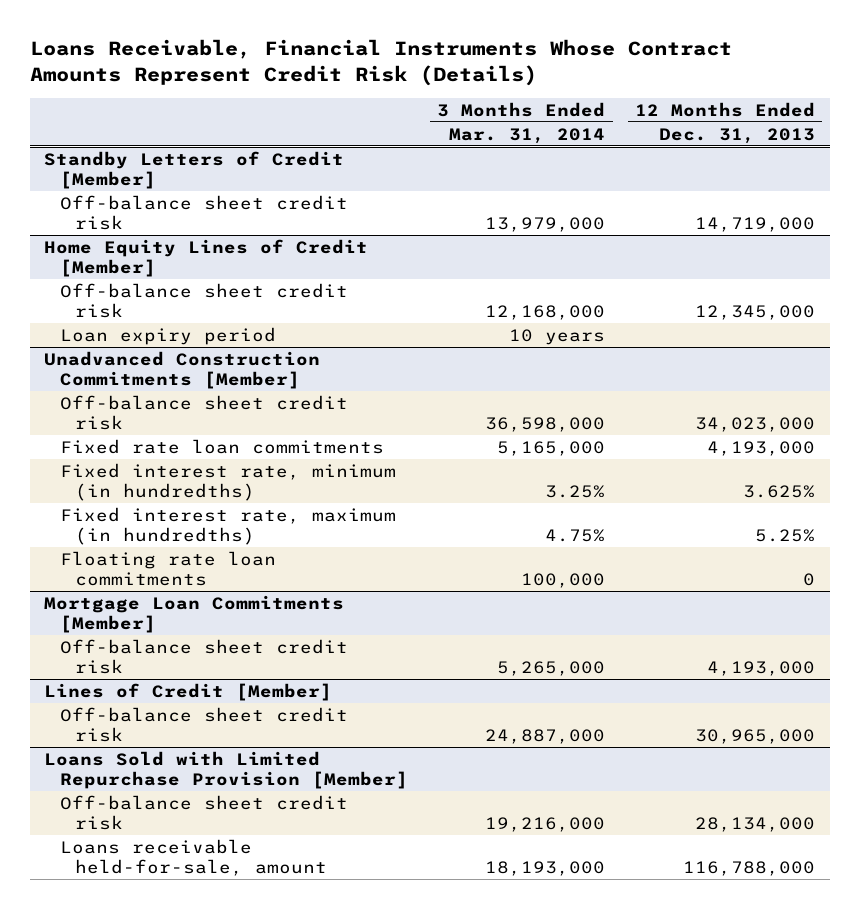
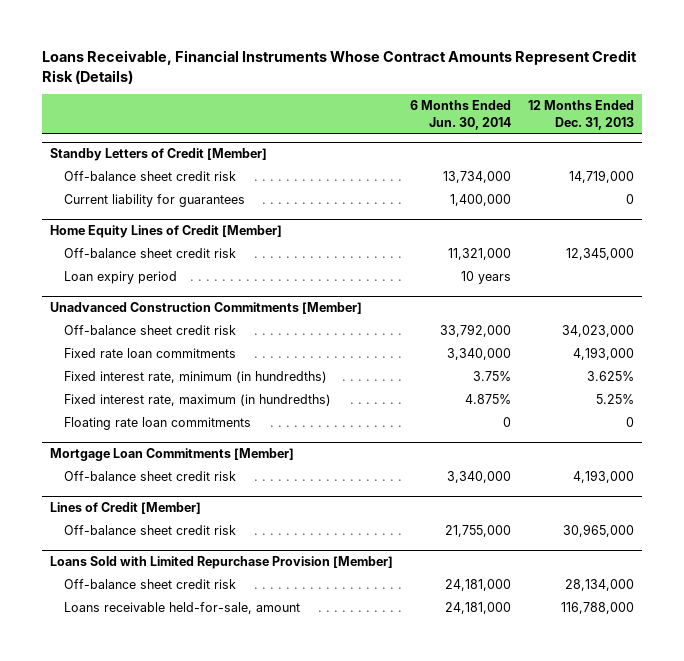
- | 3 Months Ended Mar. 31, 2014 | 12 Months Ended Dec. 31, 2013
+ | 6 Months Ended Jun. 30, 2014 | 12 Months Ended Dec. 31, 2013
@ Standby Letters of Credit [Member]
+ Current liability for guarantees | 1,400,000 | 0

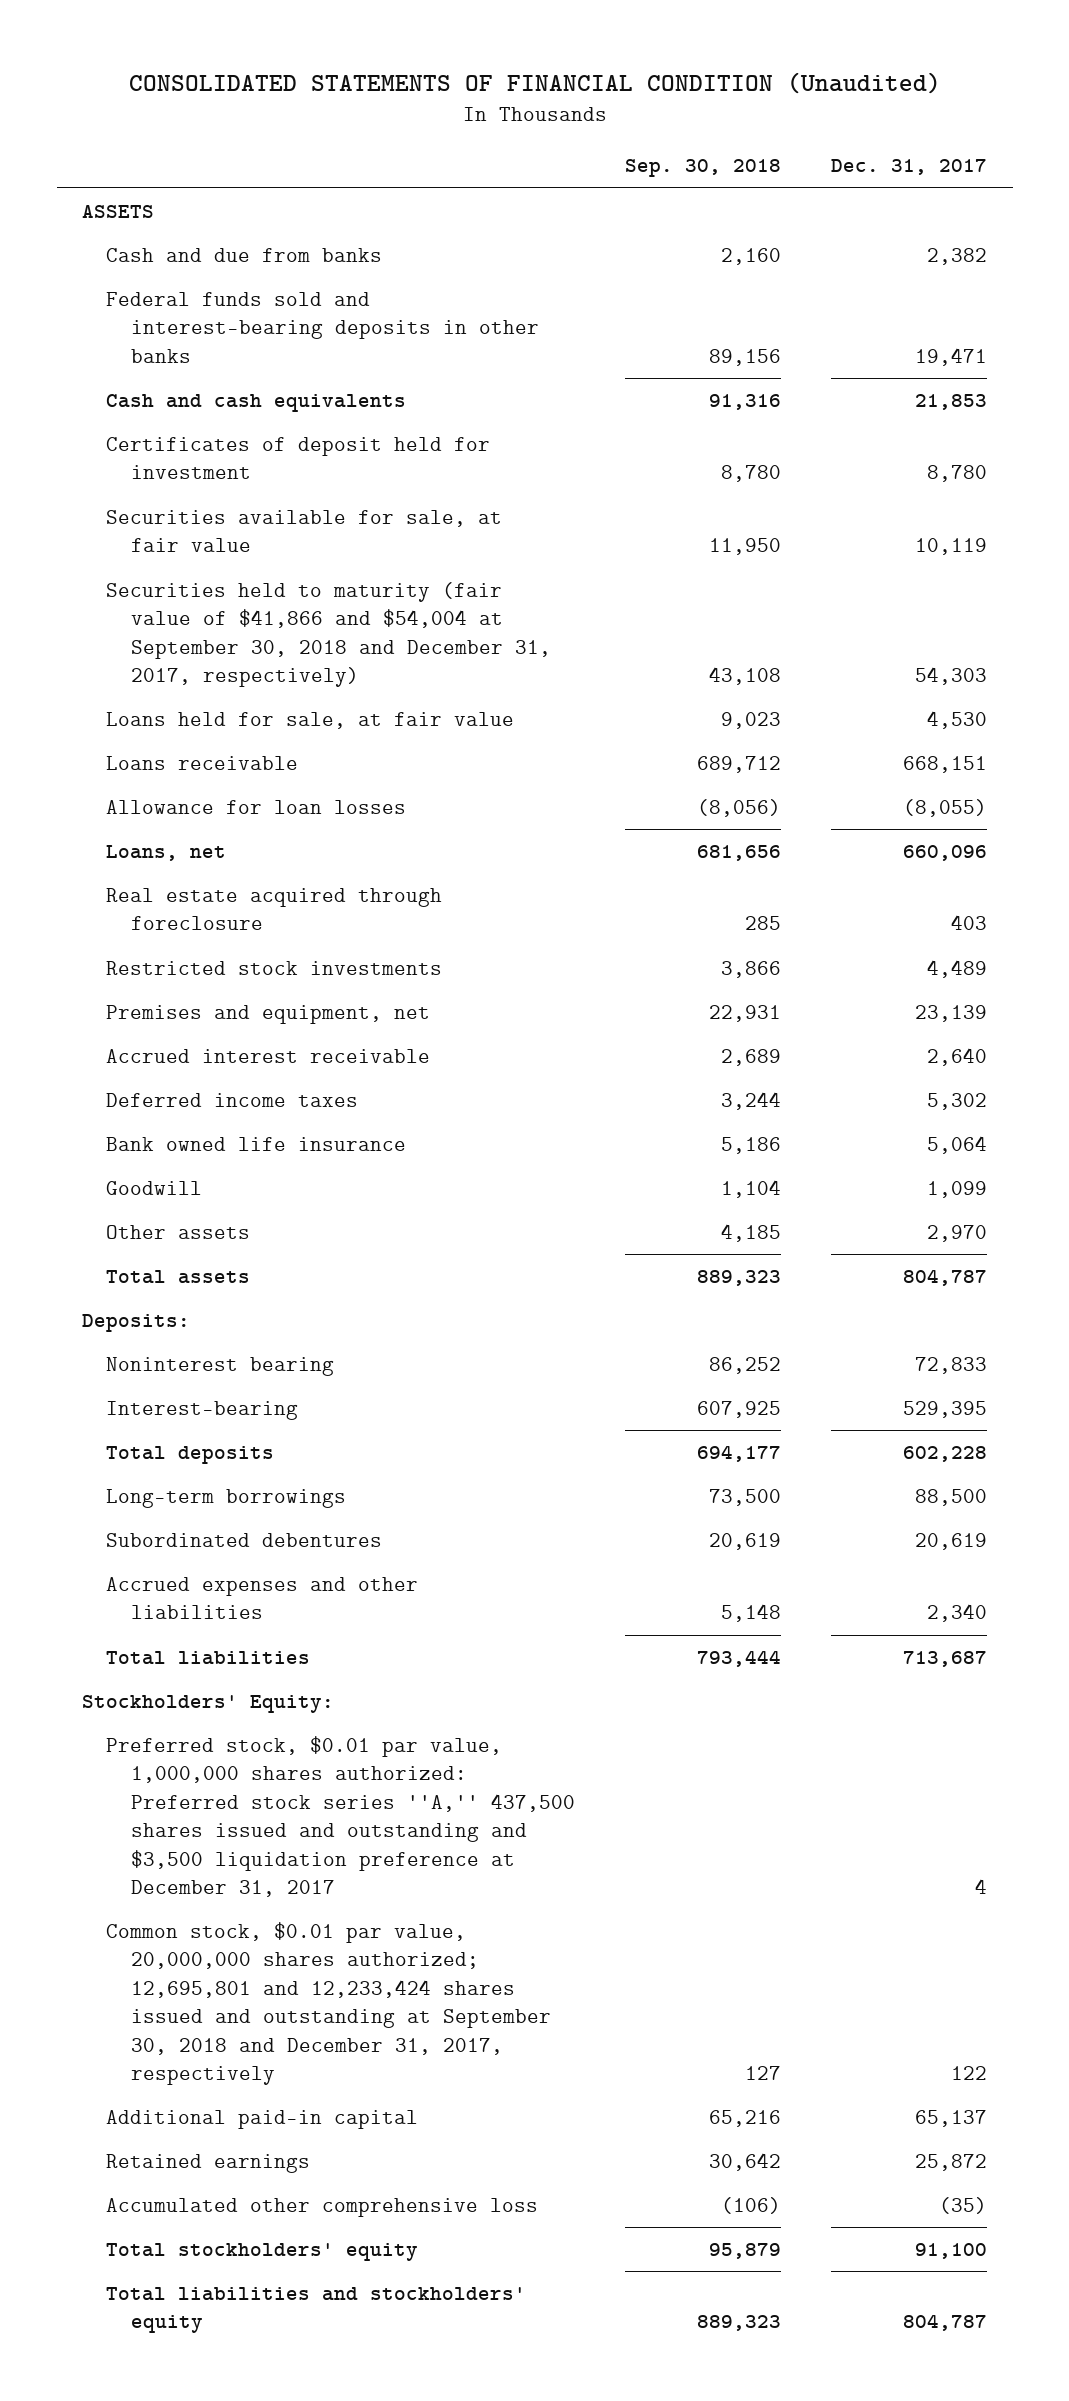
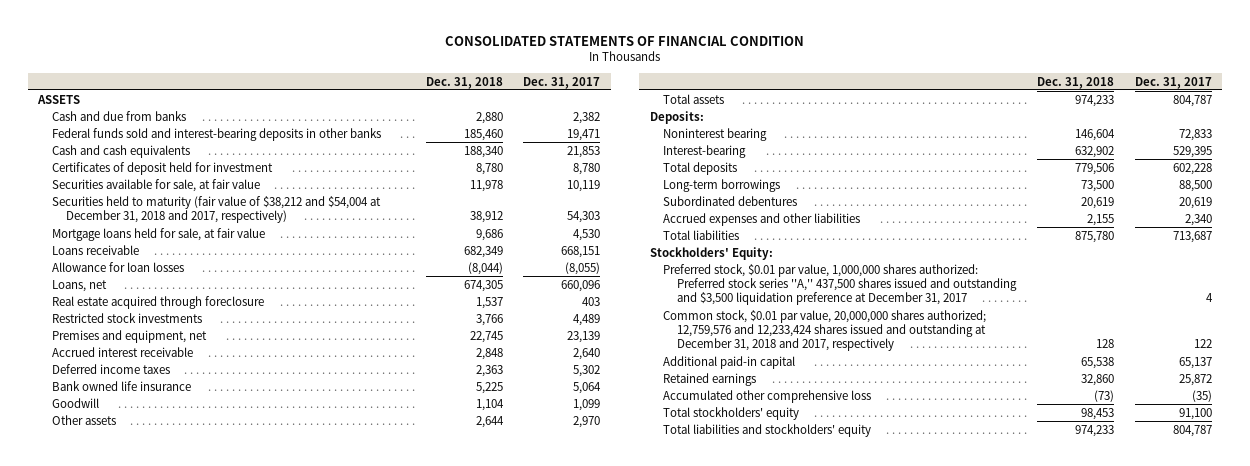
- CONSOLIDATED STATEMENTS OF FINANCIAL CONDITION (Unaudited)
+ CONSOLIDATED STATEMENTS OF FINANCIAL CONDITION
- | Sep. 30, 2018 | Dec. 31, 2017
+ | Dec. 31, 2018 | Dec. 31, 2017
- Securities held to maturity (fair value of $41,866 and $54,004 at September 30, 2018 and December 31, 2017, respectively) | 43,108 | 54,303
- Loans held for sale, at fair value | 9,023 | 4,530
+ Securities held to maturity (fair value of $38,212 and $54,004 at December 31, 2018 and 2017, respectively) | 38,912 | 54,303
+ Mortgage loans held for sale, at fair value | 9,686 | 4,530
- Common stock, $0.01 par value, 20,000,000 shares authorized; 12,695,801 and 12,233,424 shares issued and outstanding at September 30, 2018 and December 31, 2017, respectively | 127 | 122
+ Common stock, $0.01 par value, 20,000,000 shares authorized; 12,759,576 and 12,233,424 shares issued and outstanding at December 31, 2018 and 2017, respectively | 128 | 122

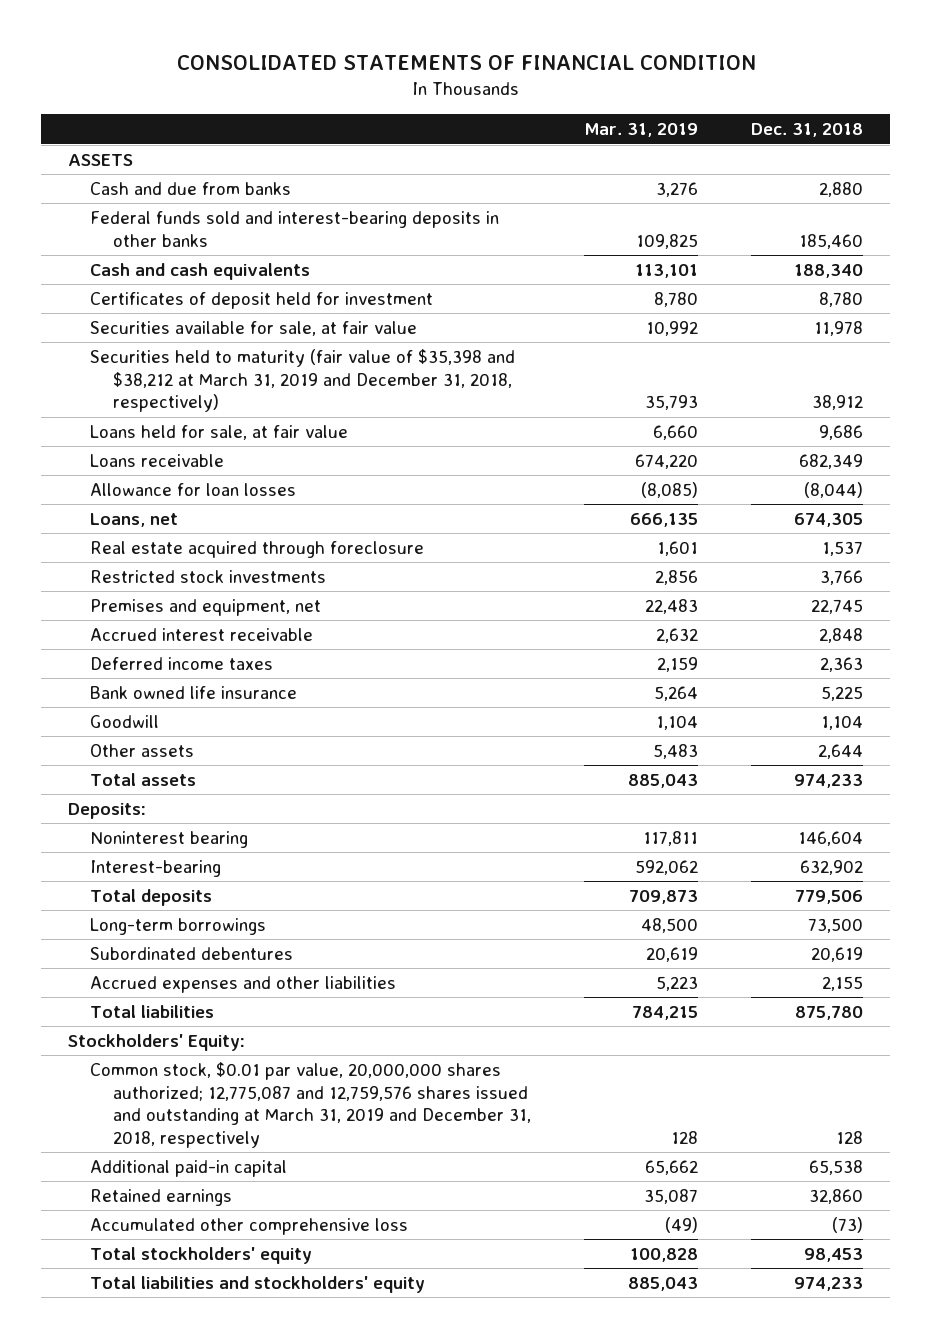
- | Dec. 31, 2018 | Dec. 31, 2017
+ | Mar. 31, 2019 | Dec. 31, 2018
- Securities held to maturity (fair value of $38,212 and $54,004 at December 31, 2018 and 2017, respectively) | 38,912 | 54,303
- Mortgage loans held for sale, at fair value | 9,686 | 4,530
+ Securities held to maturity (fair value of $35,398 and $38,212 at March 31, 2019 and December 31, 2018, respectively) | 35,793 | 38,912
+ Loans held for sale, at fair value | 6,660 | 9,686
- Preferred stock, $0.01 par value, 1,000,000 shares authorized: Preferred stock series ''A,'' 437,500 shares issued and outstanding and $3,500 liquidation preference at December 31, 2017 | | 4
- Common stock, $0.01 par value, 20,000,000 shares authorized; 12,759,576 and 12,233,424 shares issued and outstanding at December 31, 2018 and 2017, respectively | 128 | 122
+ Common stock, $0.01 par value, 20,000,000 shares authorized; 12,775,087 and 12,759,576 shares issued and outstanding at March 31, 2019 and December 31, 2018, respectively | 128 | 128

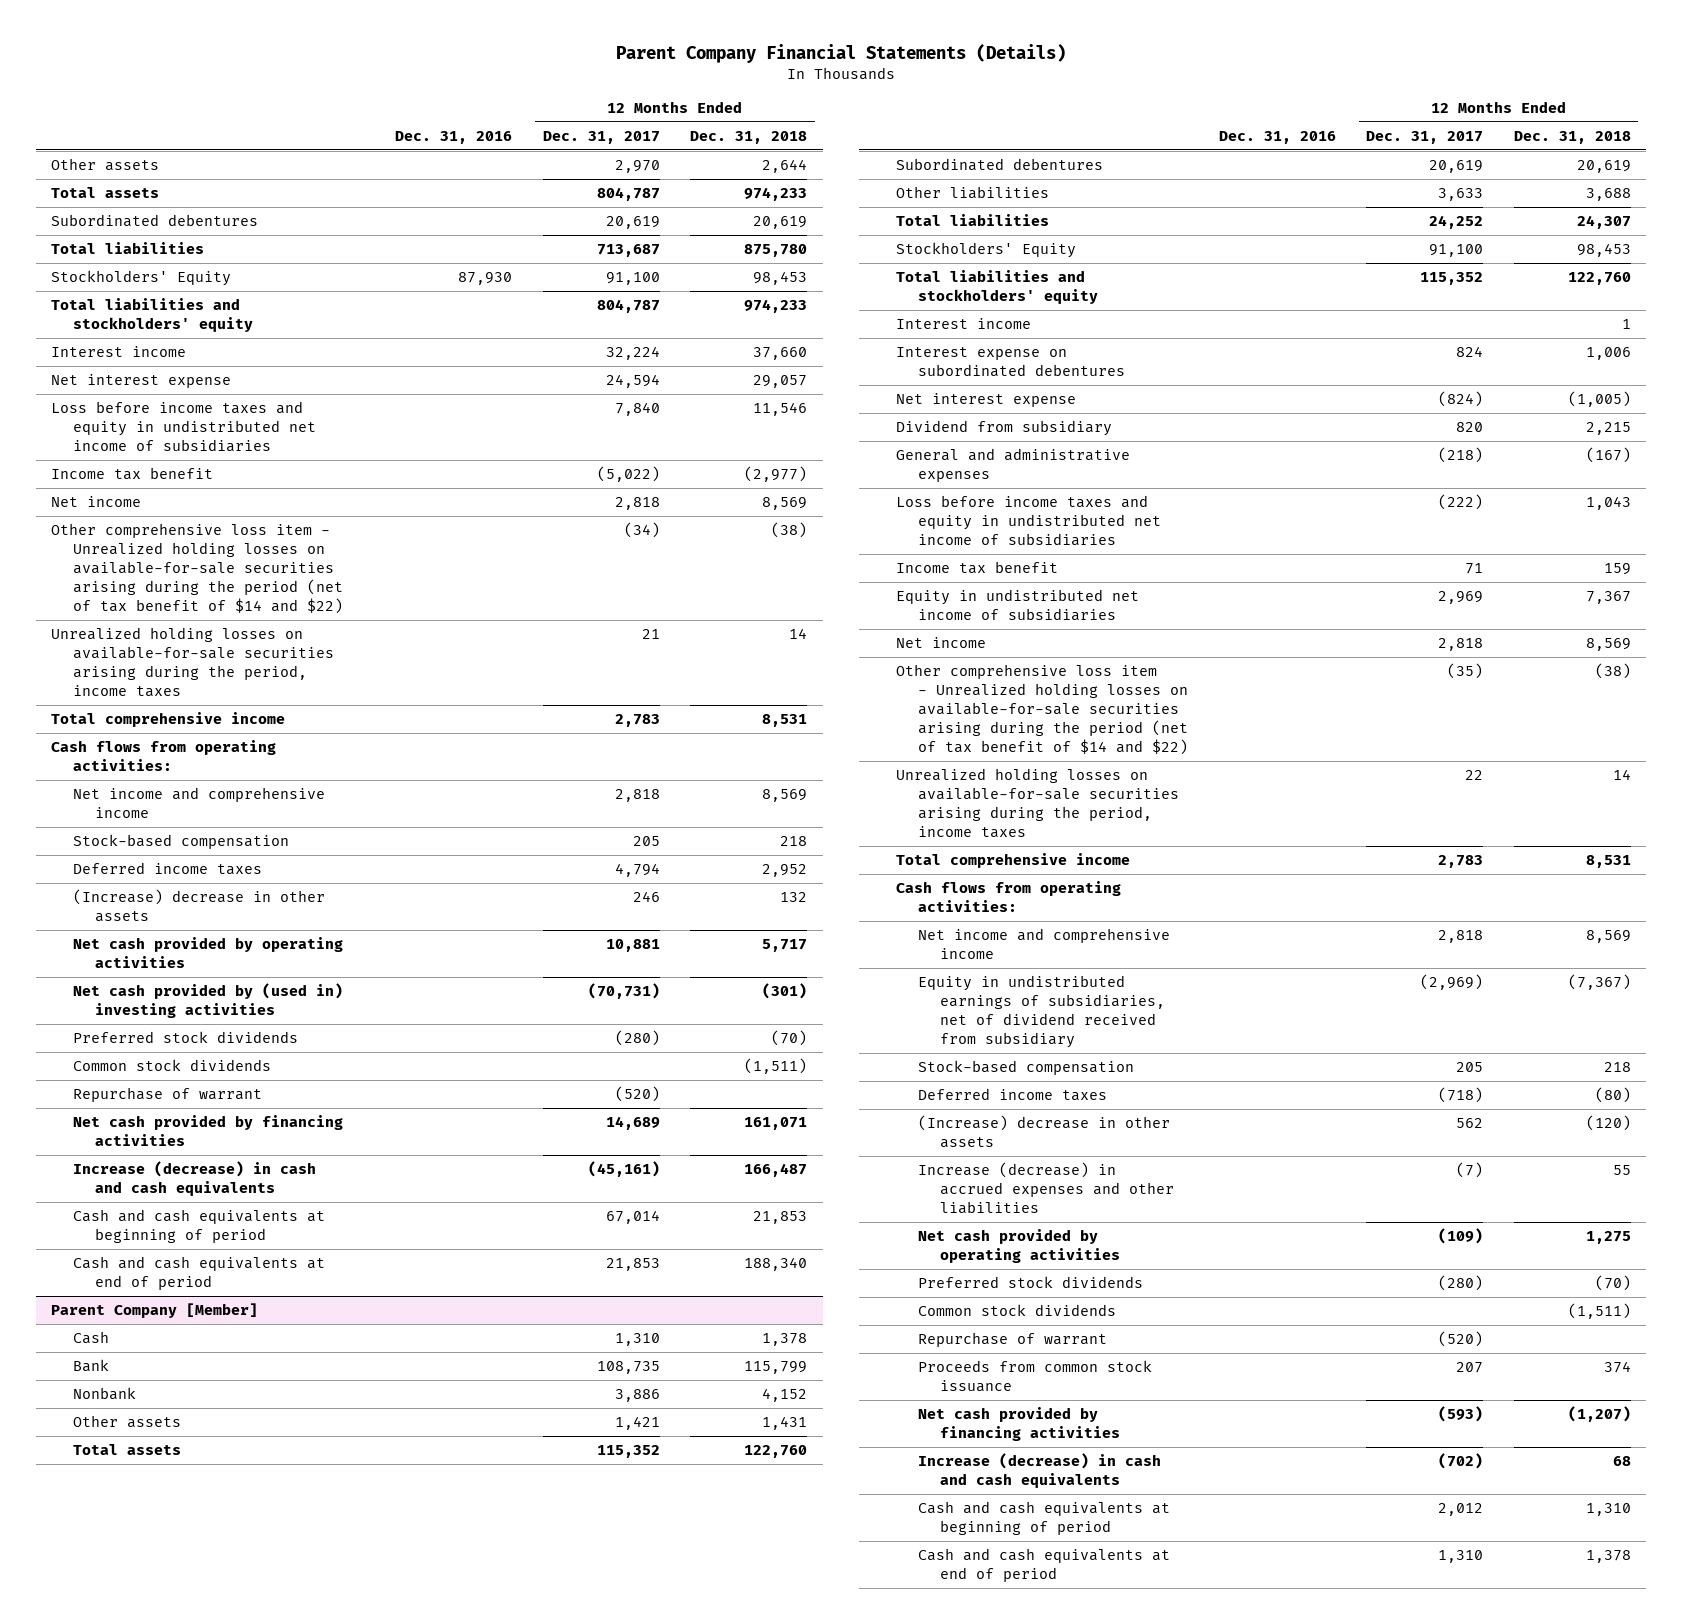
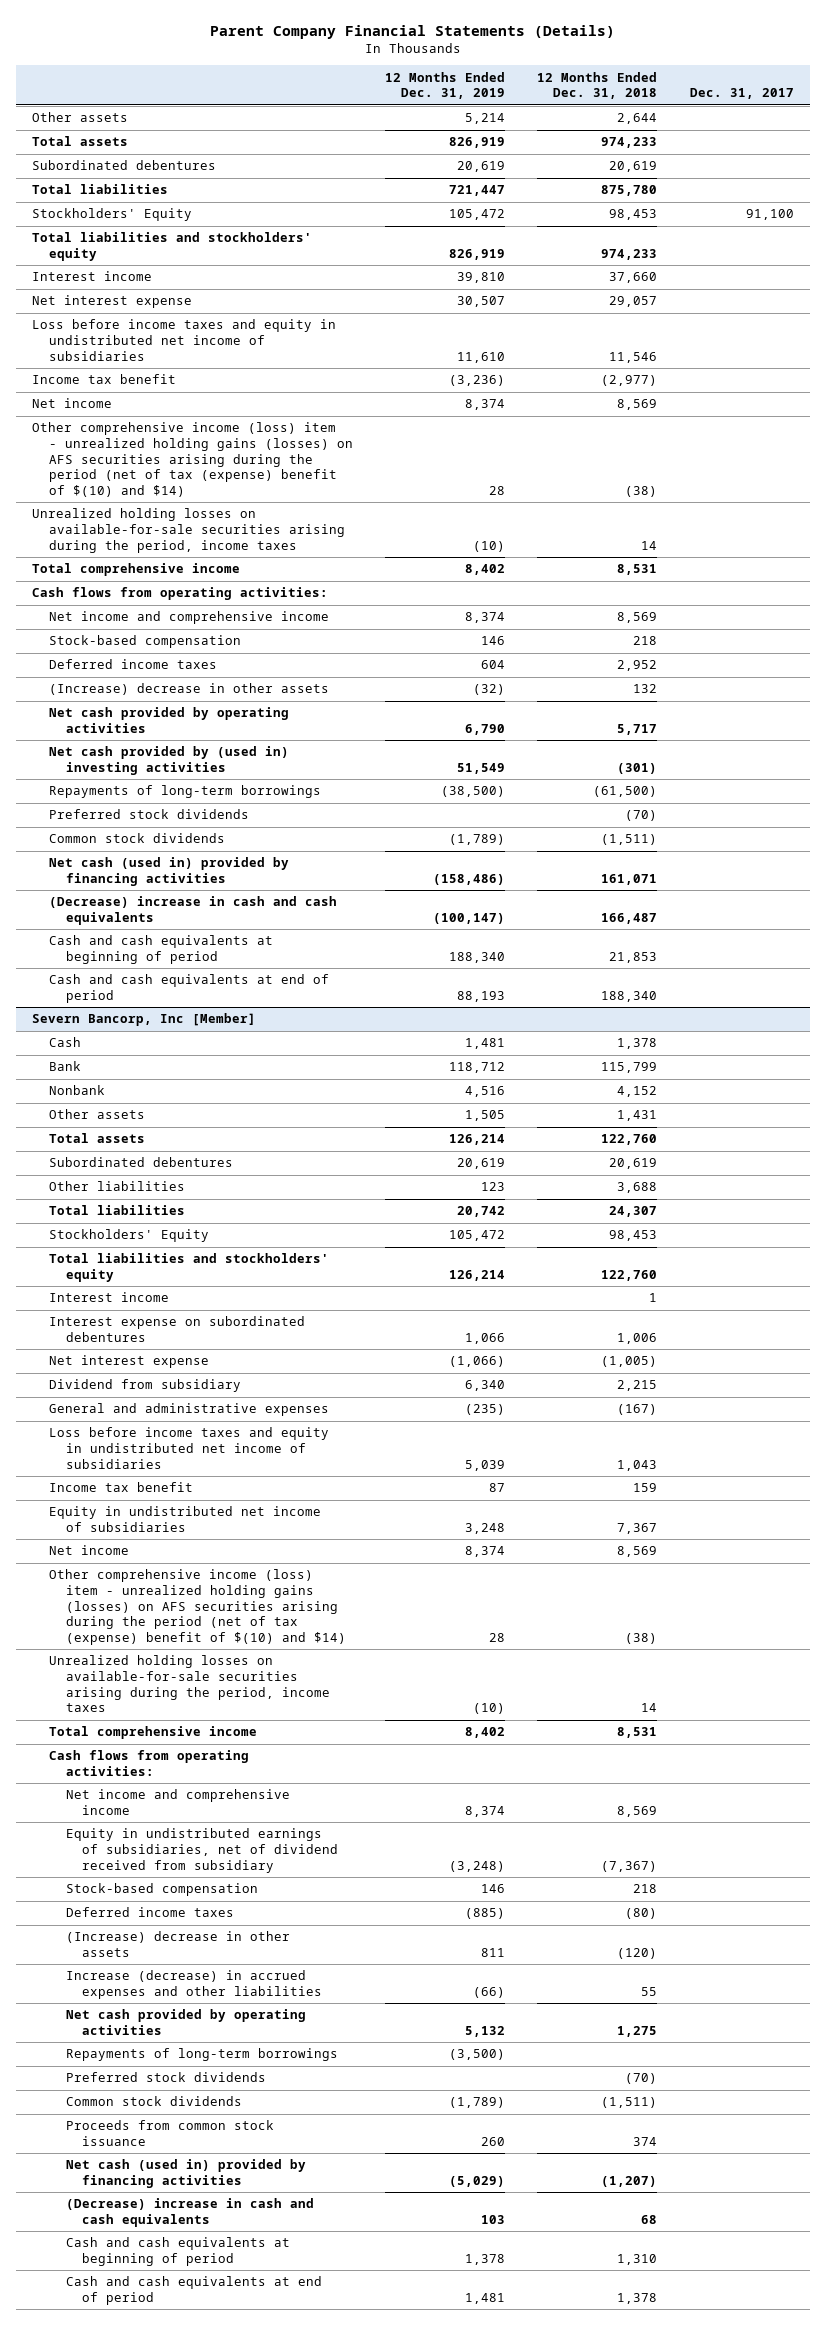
- | Dec. 31, 2016 | 12 Months Ended Dec. 31, 2017 | 12 Months Ended Dec. 31, 2018
+ | 12 Months Ended Dec. 31, 2019 | 12 Months Ended Dec. 31, 2018 | Dec. 31, 2017
- Other comprehensive loss item - Unrealized holding losses on available-for-sale securities arising during the period (net of tax benefit of $14 and $22) | | (34) | (38)
+ Other comprehensive income (loss) item - unrealized holding gains (losses) on AFS securities arising during the period (net of tax (expense) benefit of $(10) and $14) | 28 | (38) |
+ Repayments of long-term borrowings | (38,500) | (61,500) |
- Repurchase of warrant | | (520) |
- Net cash provided by financing activities | | 14,689 | 161,071
- Increase (decrease) in cash and cash equivalents | | (45,161) | 166,487
+ Net cash (used in) provided by financing activities | (158,486) | 161,071 |
+ (Decrease) increase in cash and cash equivalents | (100,147) | 166,487 |
- Parent Company [Member]
+ Severn Bancorp, Inc [Member]
- Other comprehensive loss item - Unrealized holding losses on available-for-sale securities arising during the period (net of tax benefit of $14 and $22) | | (35) | (38)
+ Other comprehensive income (loss) item - unrealized holding gains (losses) on AFS securities arising during the period (net of tax (expense) benefit of $(10) and $14) | 28 | (38) |
+ Repayments of long-term borrowings | (3,500) | |
- Repurchase of warrant | | (520) |
- Net cash provided by financing activities | | (593) | (1,207)
- Increase (decrease) in cash and cash equivalents | | (702) | 68
+ Net cash (used in) provided by financing activities | (5,029) | (1,207) |
+ (Decrease) increase in cash and cash equivalents | 103 | 68 |

